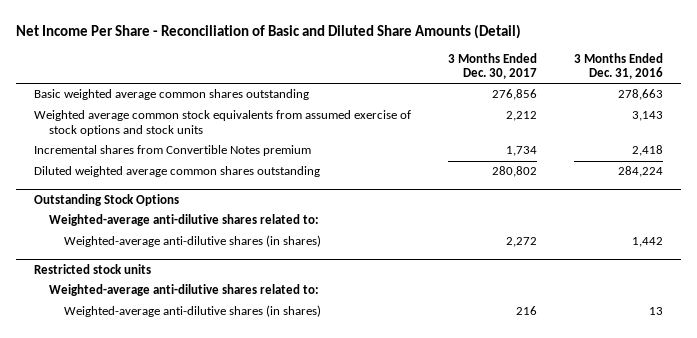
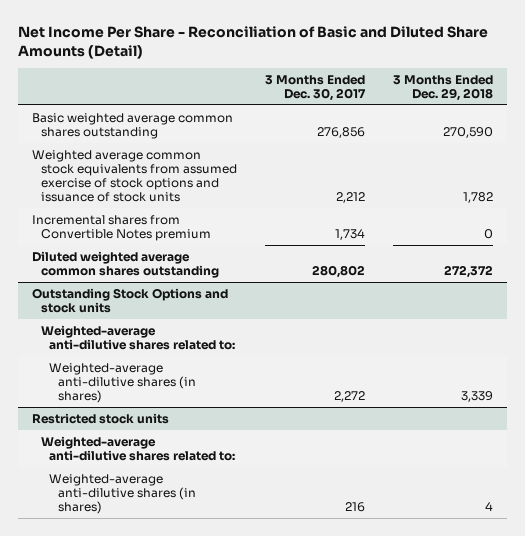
- | 3 Months Ended Dec. 30, 2017 | 3 Months Ended Dec. 31, 2016
+ | 3 Months Ended Dec. 30, 2017 | 3 Months Ended Dec. 29, 2018
- Weighted average common stock equivalents from assumed exercise of stock options and stock units | 2,212 | 3,143
+ Weighted average common stock equivalents from assumed exercise of stock options and issuance of stock units | 2,212 | 1,782
- Outstanding Stock Options
+ Outstanding Stock Options and stock units

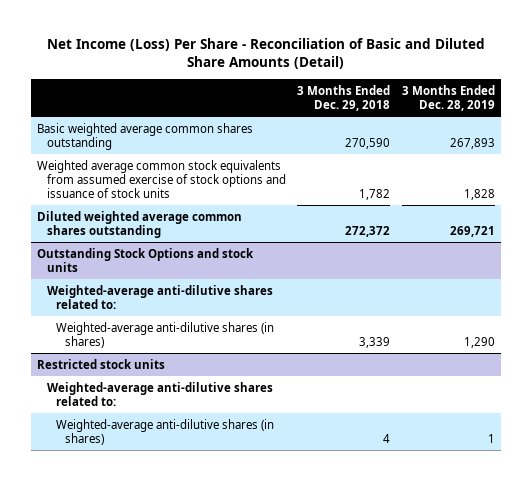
- Net Income Per Share - Reconciliation of Basic and Diluted Share Amounts (Detail)
+ Net Income (Loss) Per Share - Reconciliation of Basic and Diluted Share Amounts (Detail)
- | 3 Months Ended Dec. 30, 2017 | 3 Months Ended Dec. 29, 2018
+ | 3 Months Ended Dec. 29, 2018 | 3 Months Ended Dec. 28, 2019
- Incremental shares from Convertible Notes premium | 1,734 | 0

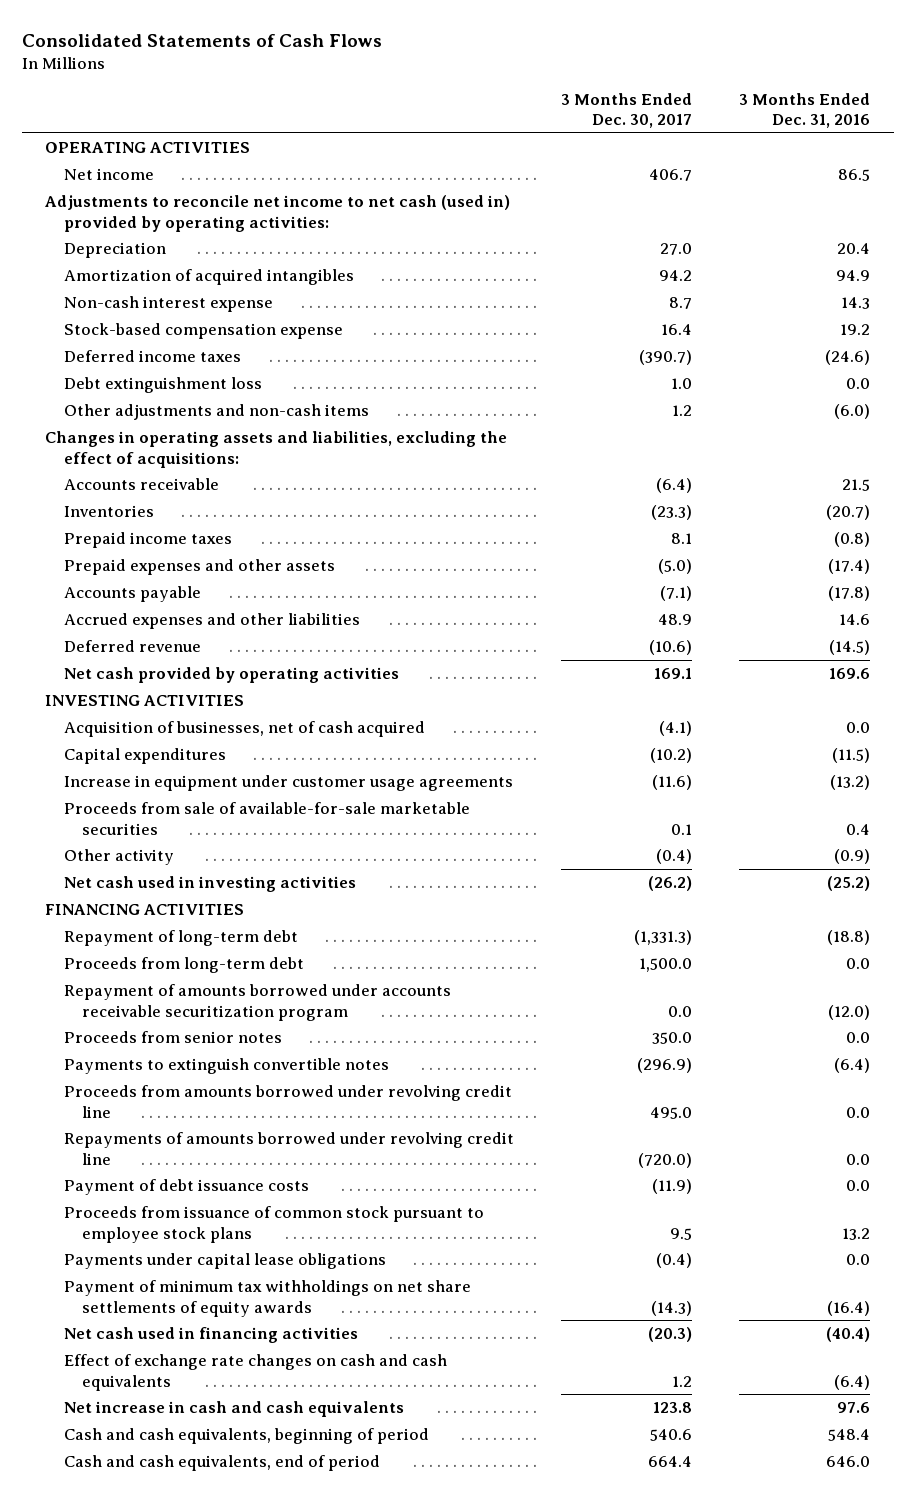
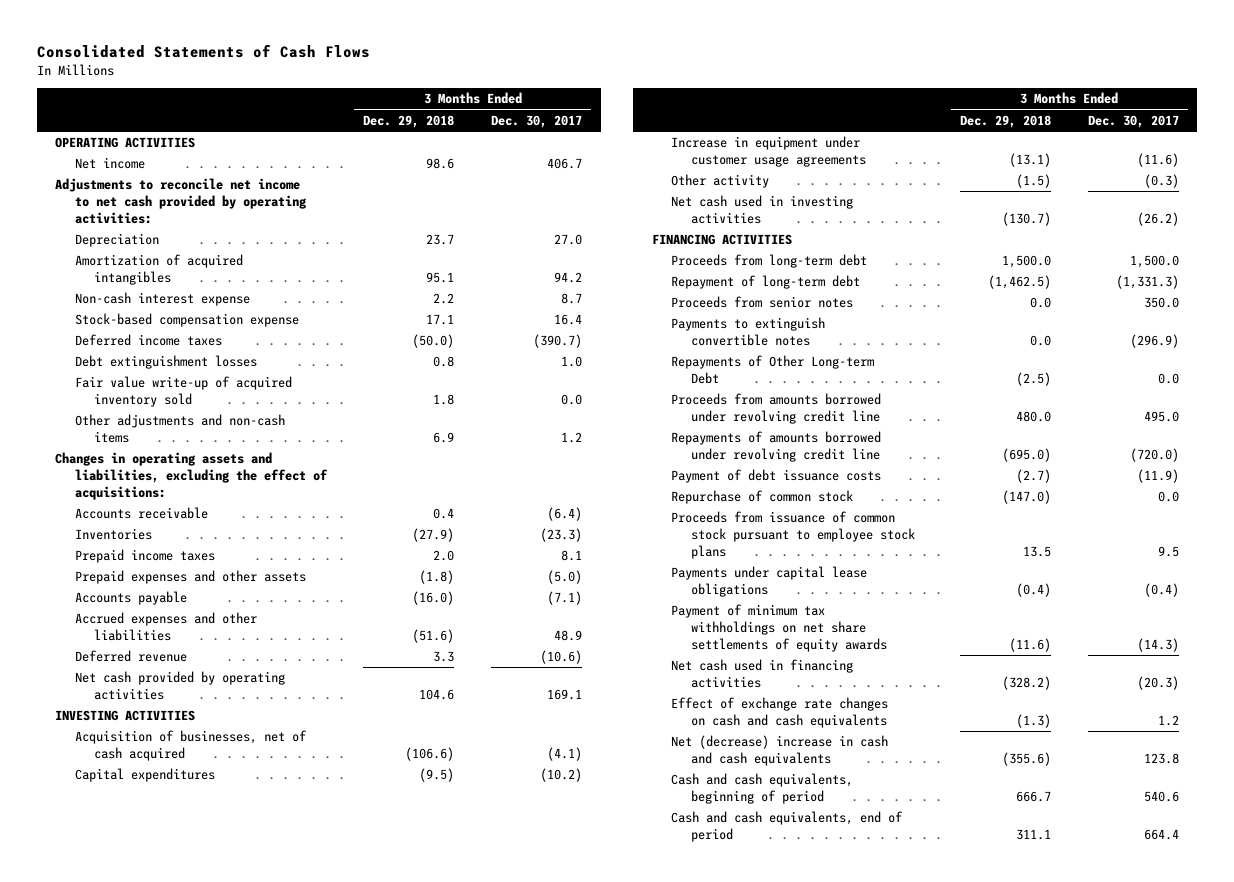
- | 3 Months Ended Dec. 30, 2017 | 3 Months Ended Dec. 31, 2016
+ | 3 Months Ended Dec. 29, 2018 | 3 Months Ended Dec. 30, 2017
- Adjustments to reconcile net income to net cash (used in) provided by operating activities:
+ Adjustments to reconcile net income to net cash provided by operating activities:
- Debt extinguishment loss | 1.0 | 0.0
+ Debt extinguishment losses | 0.8 | 1.0
+ Fair value write-up of acquired inventory sold | 1.8 | 0.0
- Proceeds from sale of available-for-sale marketable securities | 0.1 | 0.4
- Other activity | (0.4) | (0.9)
+ Other activity | (1.5) | (0.3)
- Repayment of amounts borrowed under accounts receivable securitization program | 0.0 | (12.0)
moved down: Repayment of long-term debt | (1,462.5) | (1,331.3)
+ Repayments of Other Long-term Debt | (2.5) | 0.0
+ Repurchase of common stock | (147.0) | 0.0
- Net increase in cash and cash equivalents | 123.8 | 97.6
+ Net (decrease) increase in cash and cash equivalents | (355.6) | 123.8

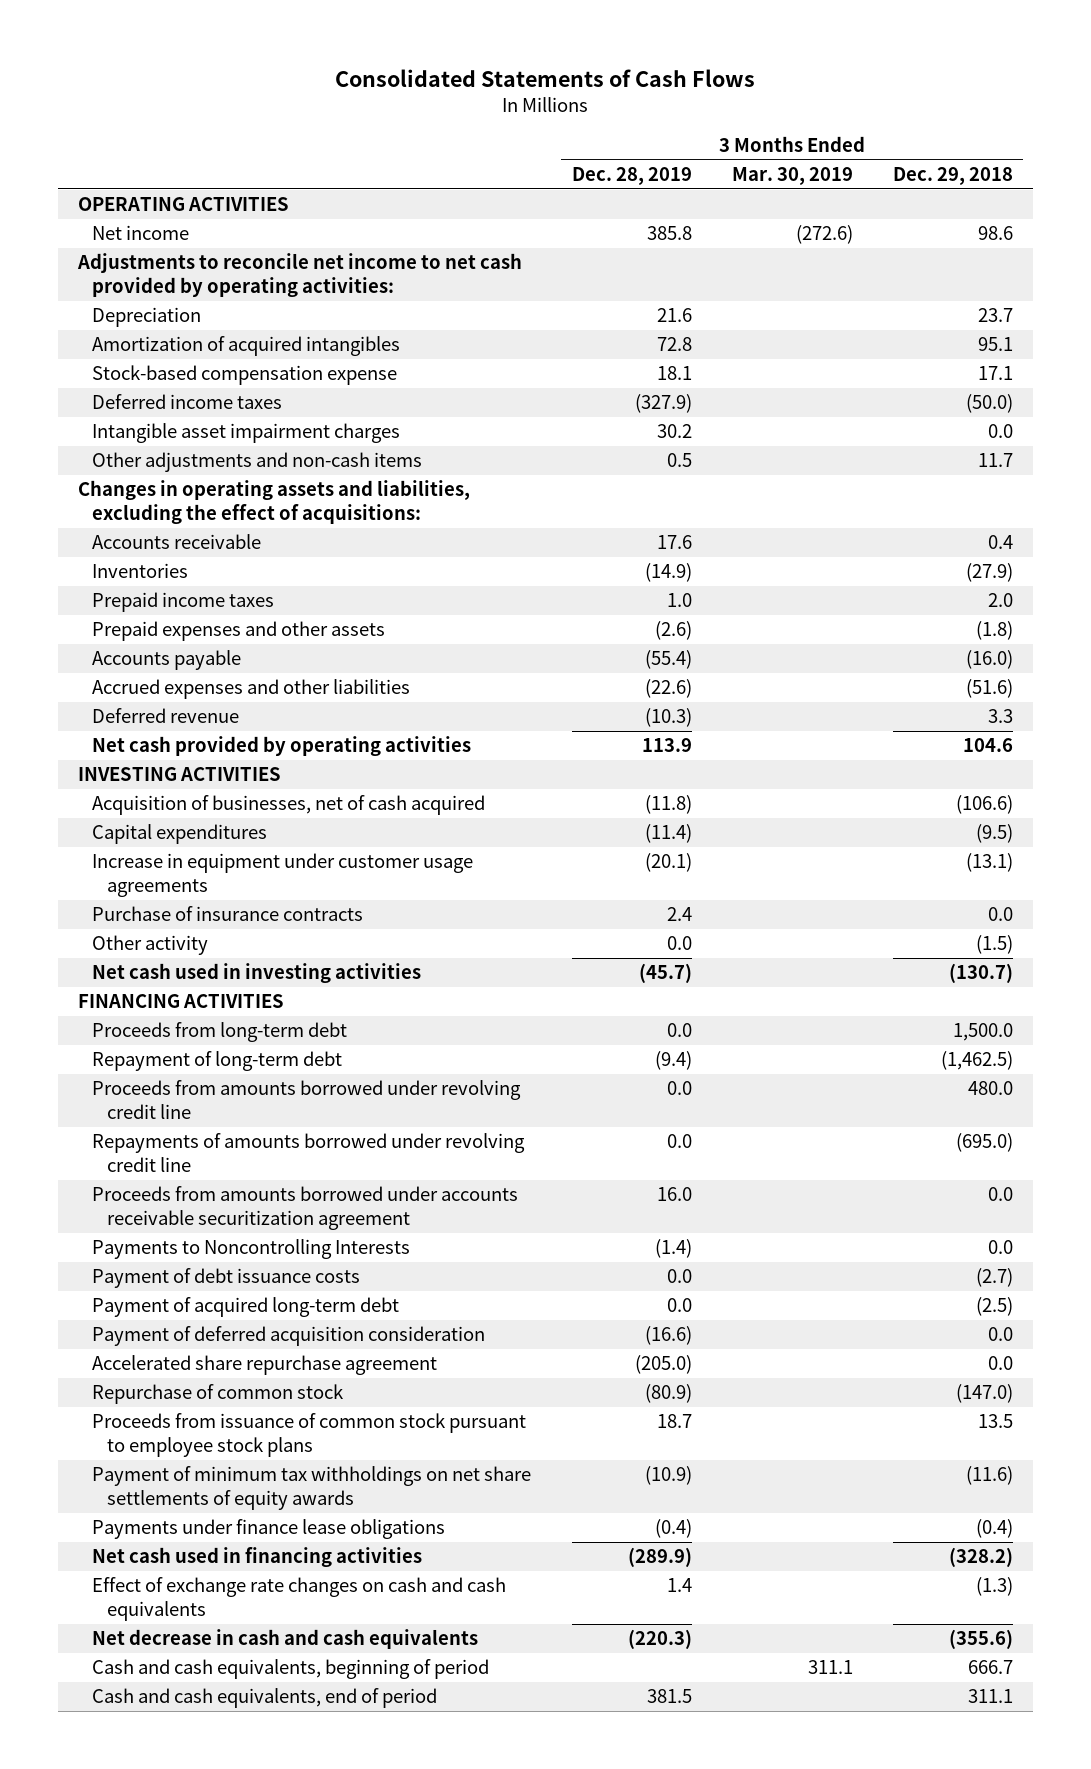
- | 3 Months Ended Dec. 29, 2018 | 3 Months Ended Dec. 30, 2017
+ | 3 Months Ended Dec. 28, 2019 | 3 Months Ended Mar. 30, 2019 | 3 Months Ended Dec. 29, 2018
- Non-cash interest expense | 2.2 | 8.7
- Debt extinguishment losses | 0.8 | 1.0
- Fair value write-up of acquired inventory sold | 1.8 | 0.0
- Other adjustments and non-cash items | 6.9 | 1.2
+ Intangible asset impairment charges | 30.2 | | 0.0
+ Other adjustments and non-cash items | 0.5 | | 11.7
+ Purchase of insurance contracts | 2.4 | | 0.0
- Proceeds from senior notes | 0.0 | 350.0
- Payments to extinguish convertible notes | 0.0 | (296.9)
- Repayments of Other Long-term Debt | (2.5) | 0.0
+ Proceeds from amounts borrowed under accounts receivable securitization agreement | 16.0 | | 0.0
+ Payments to Noncontrolling Interests | (1.4) | | 0.0
+ Payment of acquired long-term debt | 0.0 | | (2.5)
+ Payment of deferred acquisition consideration | (16.6) | | 0.0
+ Accelerated share repurchase agreement | (205.0) | | 0.0
- Payments under capital lease obligations | (0.4) | (0.4)
+ Payments under finance lease obligations | (0.4) | | (0.4)
- Net (decrease) increase in cash and cash equivalents | (355.6) | 123.8
+ Net decrease in cash and cash equivalents | (220.3) | | (355.6)

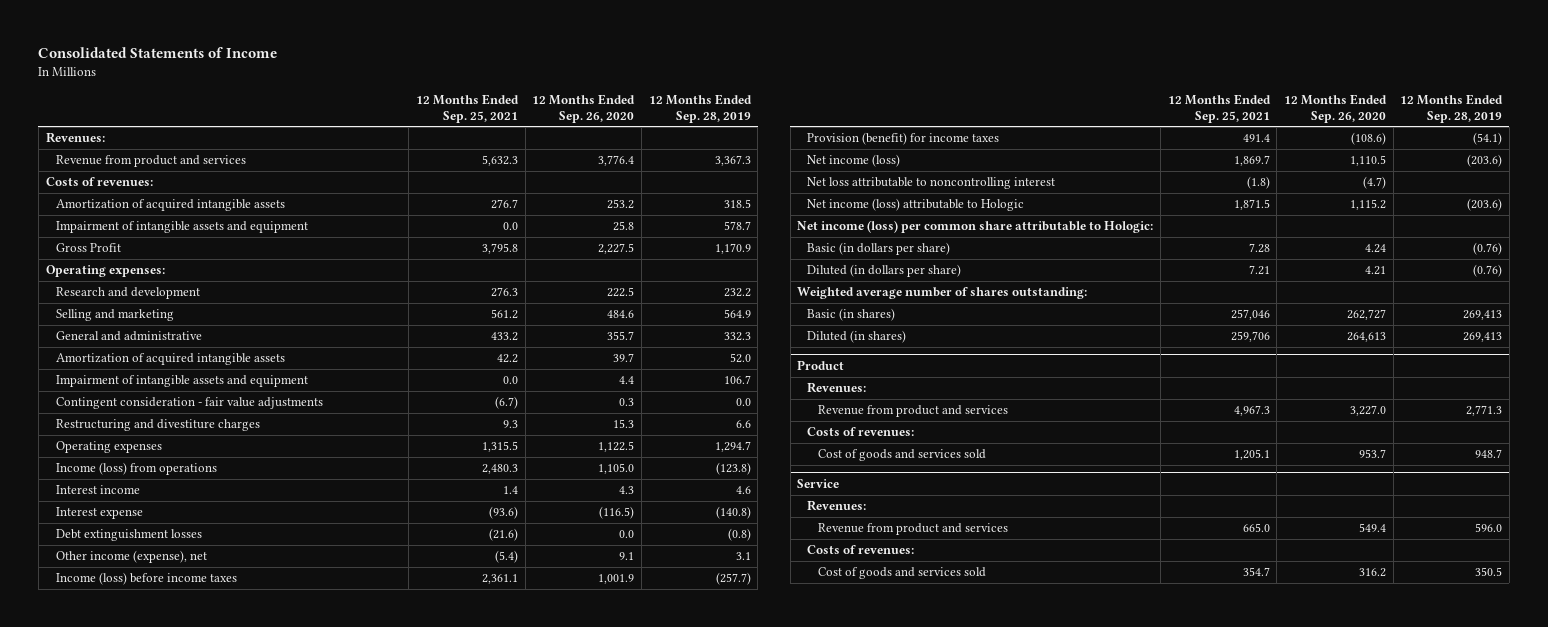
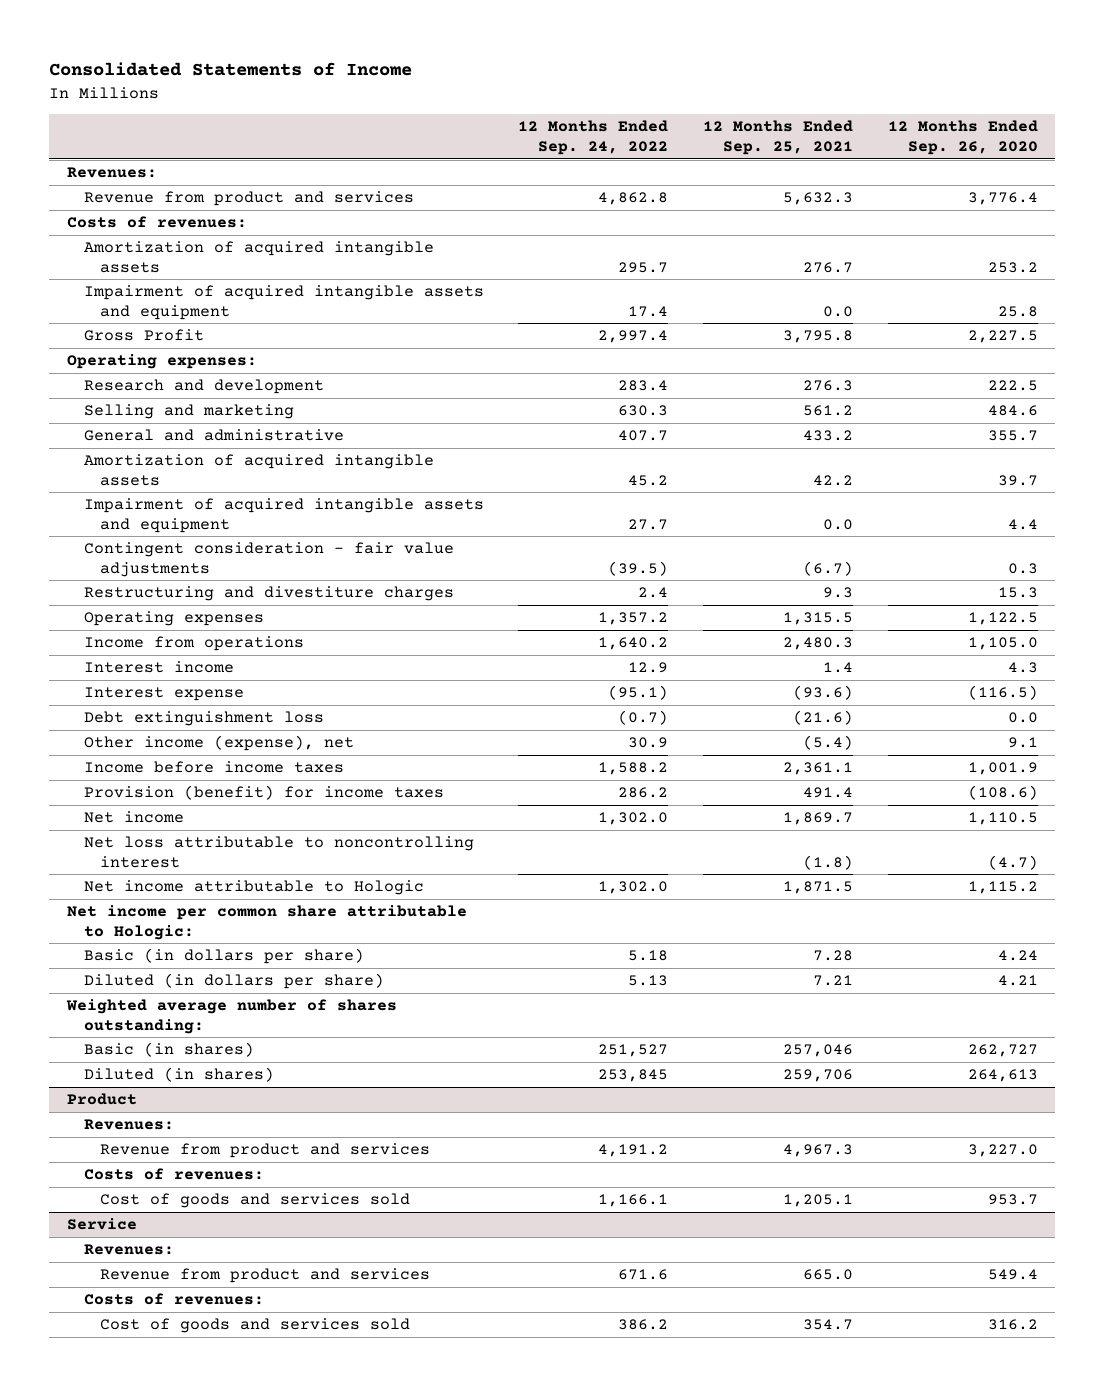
- | 12 Months Ended Sep. 25, 2021 | 12 Months Ended Sep. 26, 2020 | 12 Months Ended Sep. 28, 2019
+ | 12 Months Ended Sep. 24, 2022 | 12 Months Ended Sep. 25, 2021 | 12 Months Ended Sep. 26, 2020
- Impairment of intangible assets and equipment | 0.0 | 25.8 | 578.7
+ Impairment of acquired intangible assets and equipment | 17.4 | 0.0 | 25.8
- Impairment of intangible assets and equipment | 0.0 | 4.4 | 106.7
+ Impairment of acquired intangible assets and equipment | 27.7 | 0.0 | 4.4
- Income (loss) from operations | 2,480.3 | 1,105.0 | (123.8)
+ Income from operations | 1,640.2 | 2,480.3 | 1,105.0
- Debt extinguishment losses | (21.6) | 0.0 | (0.8)
+ Debt extinguishment loss | (0.7) | (21.6) | 0.0
- Income (loss) before income taxes | 2,361.1 | 1,001.9 | (257.7)
+ Income before income taxes | 1,588.2 | 2,361.1 | 1,001.9
- Net income (loss) | 1,869.7 | 1,110.5 | (203.6)
+ Net income | 1,302.0 | 1,869.7 | 1,110.5
- Net income (loss) attributable to Hologic | 1,871.5 | 1,115.2 | (203.6)
- Net income (loss) per common share attributable to Hologic:
+ Net income attributable to Hologic | 1,302.0 | 1,871.5 | 1,115.2
+ Net income per common share attributable to Hologic:

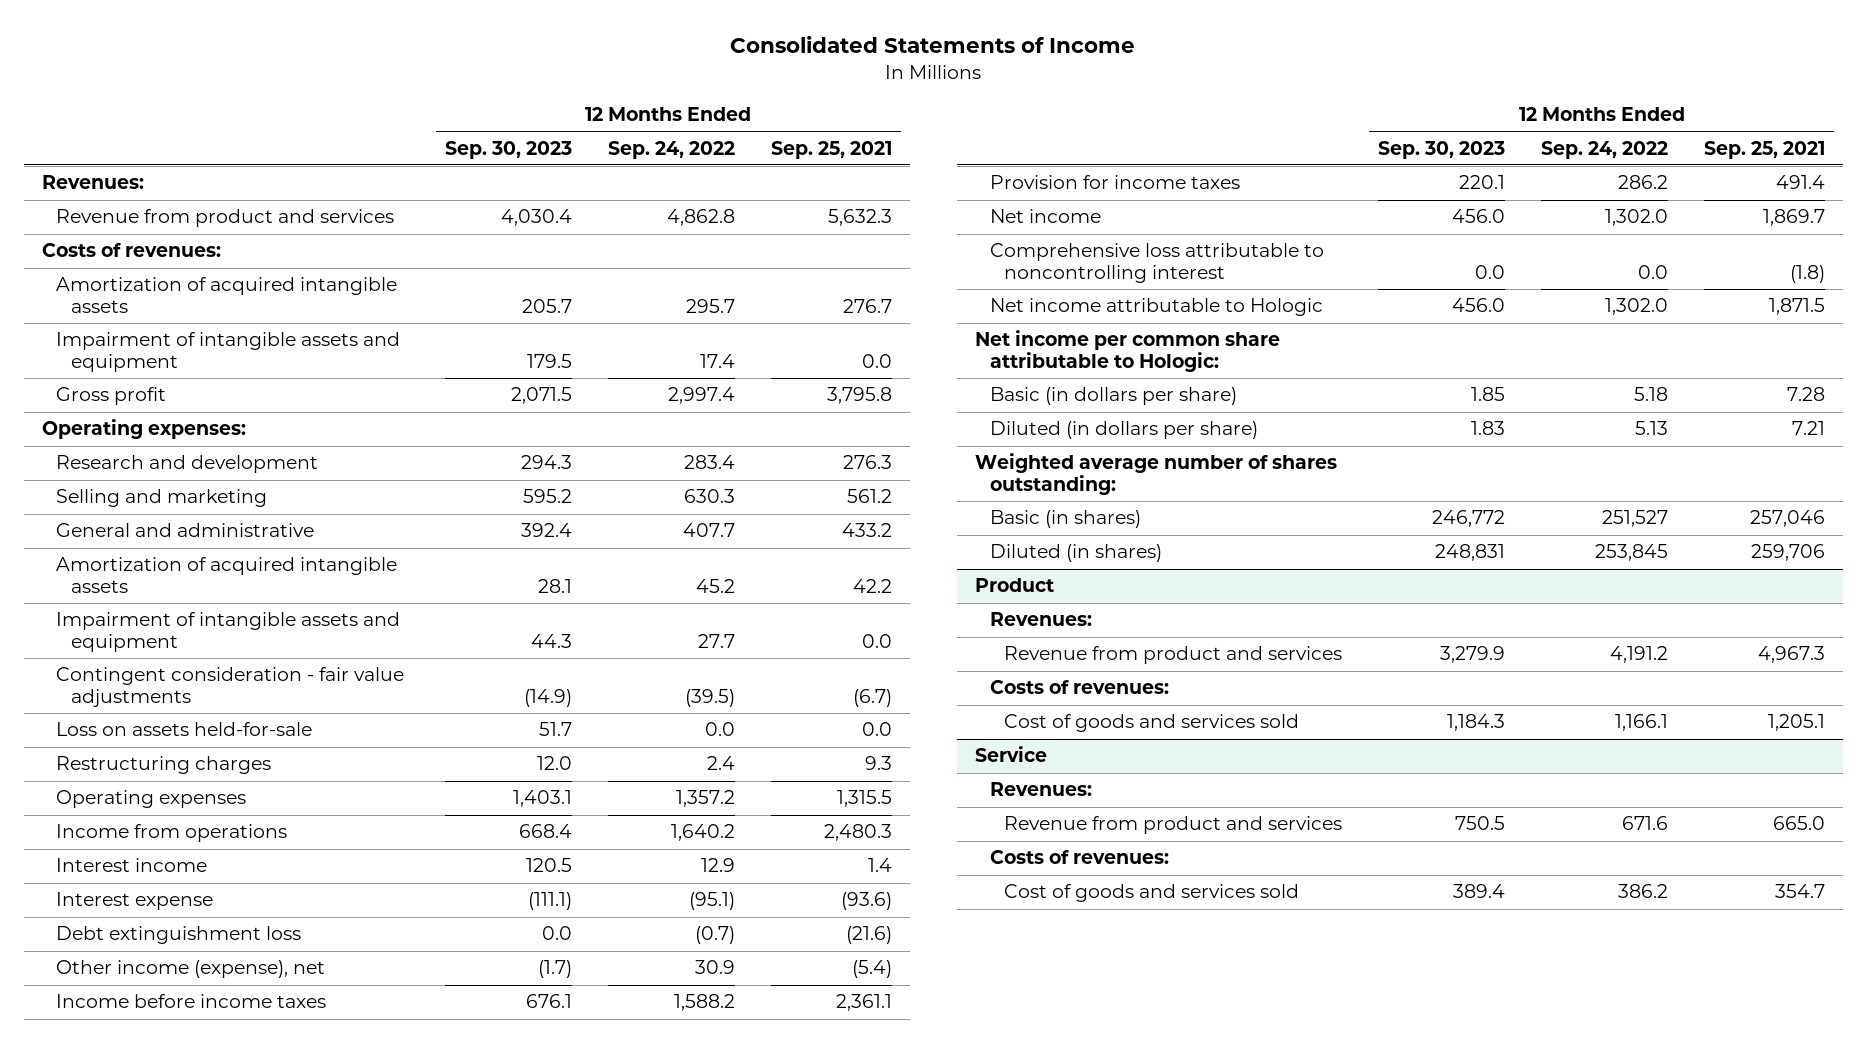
- | 12 Months Ended Sep. 24, 2022 | 12 Months Ended Sep. 25, 2021 | 12 Months Ended Sep. 26, 2020
+ | 12 Months Ended Sep. 30, 2023 | 12 Months Ended Sep. 24, 2022 | 12 Months Ended Sep. 25, 2021
- Impairment of acquired intangible assets and equipment | 17.4 | 0.0 | 25.8
- Gross Profit | 2,997.4 | 3,795.8 | 2,227.5
+ Impairment of intangible assets and equipment | 179.5 | 17.4 | 0.0
+ Gross profit | 2,071.5 | 2,997.4 | 3,795.8
- Impairment of acquired intangible assets and equipment | 27.7 | 0.0 | 4.4
+ Impairment of intangible assets and equipment | 44.3 | 27.7 | 0.0
- Restructuring and divestiture charges | 2.4 | 9.3 | 15.3
+ Loss on assets held-for-sale | 51.7 | 0.0 | 0.0
+ Restructuring charges | 12.0 | 2.4 | 9.3
- Provision (benefit) for income taxes | 286.2 | 491.4 | (108.6)
+ Provision for income taxes | 220.1 | 286.2 | 491.4
- Net loss attributable to noncontrolling interest | | (1.8) | (4.7)
+ Comprehensive loss attributable to noncontrolling interest | 0.0 | 0.0 | (1.8)

